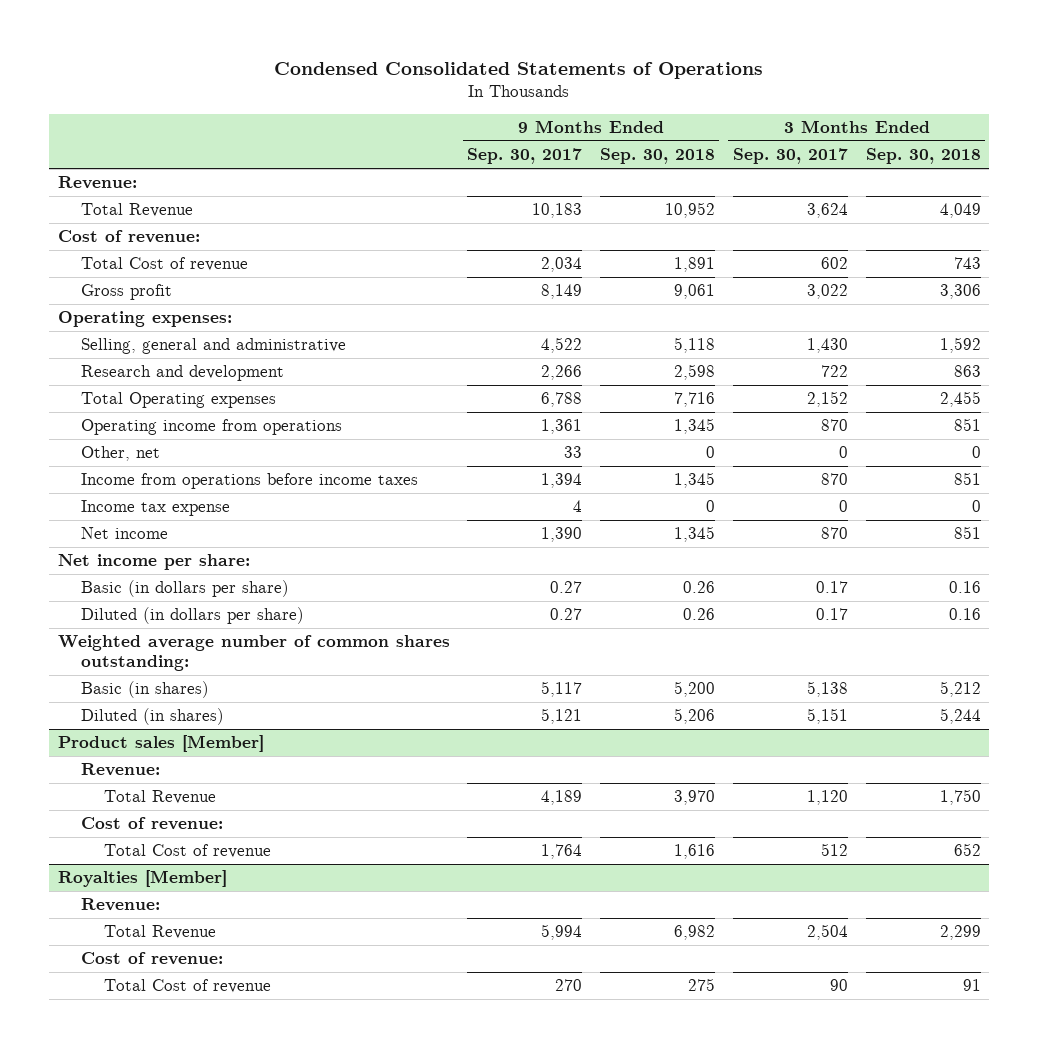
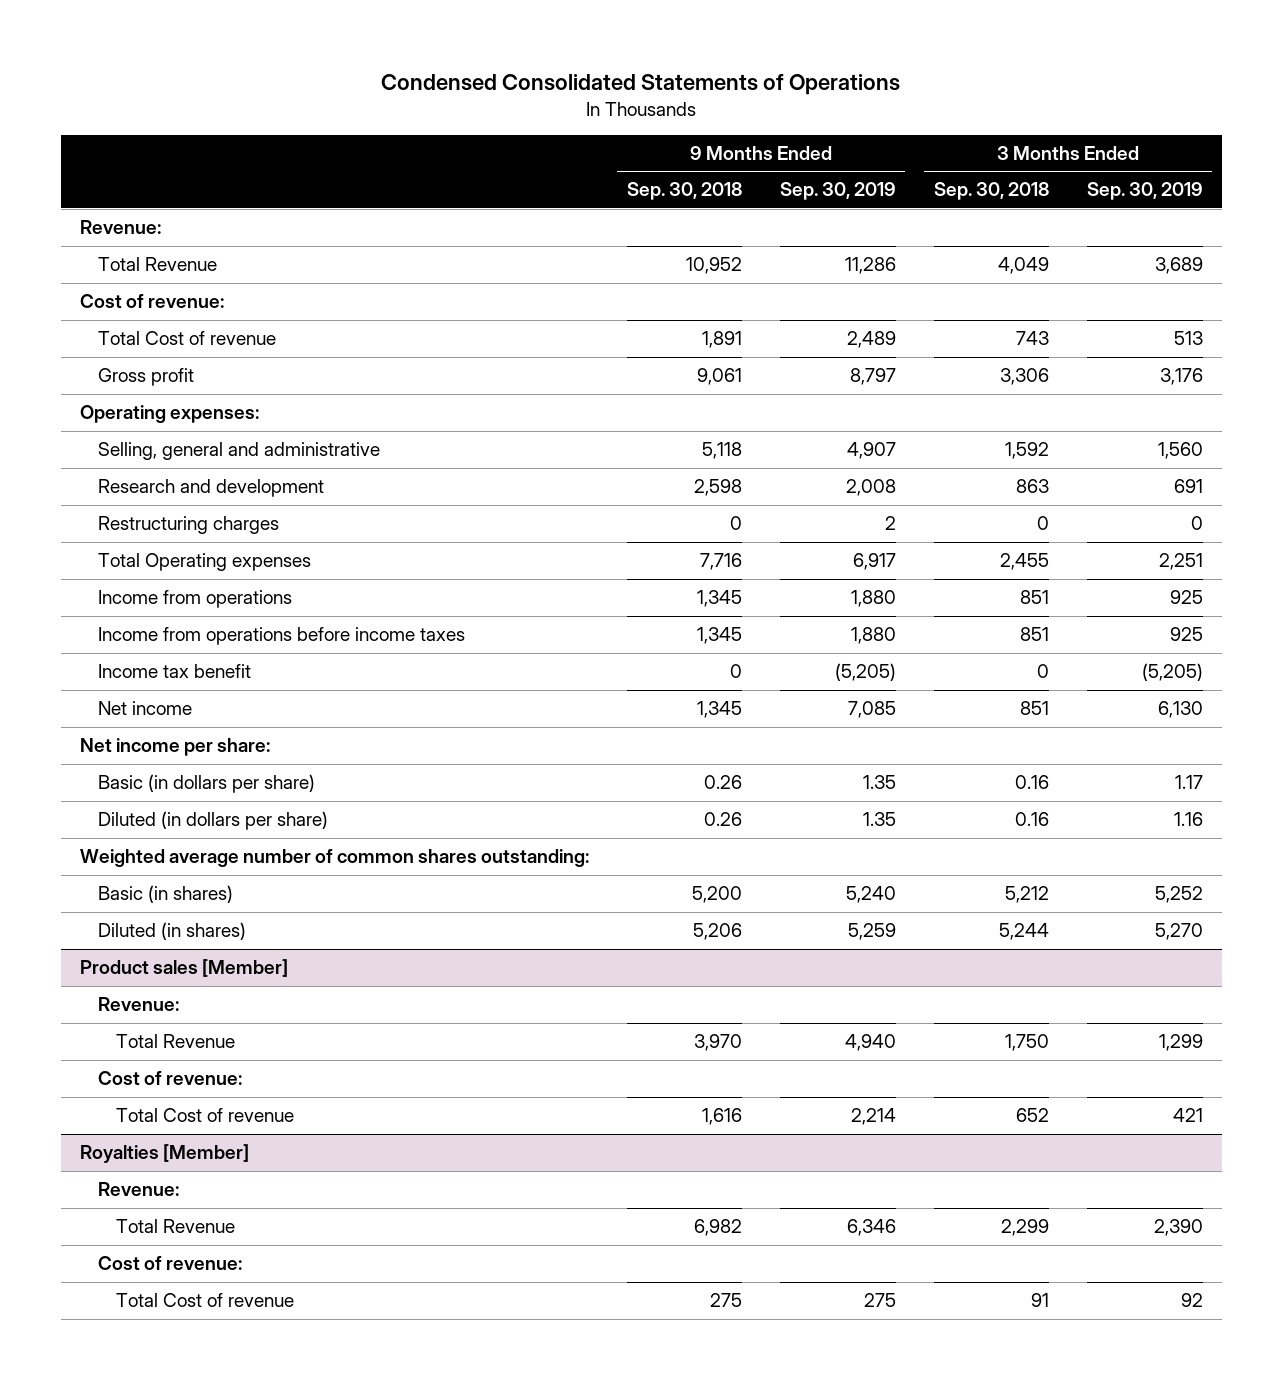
- | 9 Months Ended Sep. 30, 2017 | 9 Months Ended Sep. 30, 2018 | 3 Months Ended Sep. 30, 2017 | 3 Months Ended Sep. 30, 2018
+ | 9 Months Ended Sep. 30, 2018 | 9 Months Ended Sep. 30, 2019 | 3 Months Ended Sep. 30, 2018 | 3 Months Ended Sep. 30, 2019
+ Restructuring charges | 0 | 2 | 0 | 0
- Operating income from operations | 1,361 | 1,345 | 870 | 851
- Other, net | 33 | 0 | 0 | 0
+ Income from operations | 1,345 | 1,880 | 851 | 925
- Income tax expense | 4 | 0 | 0 | 0
+ Income tax benefit | 0 | (5,205) | 0 | (5,205)

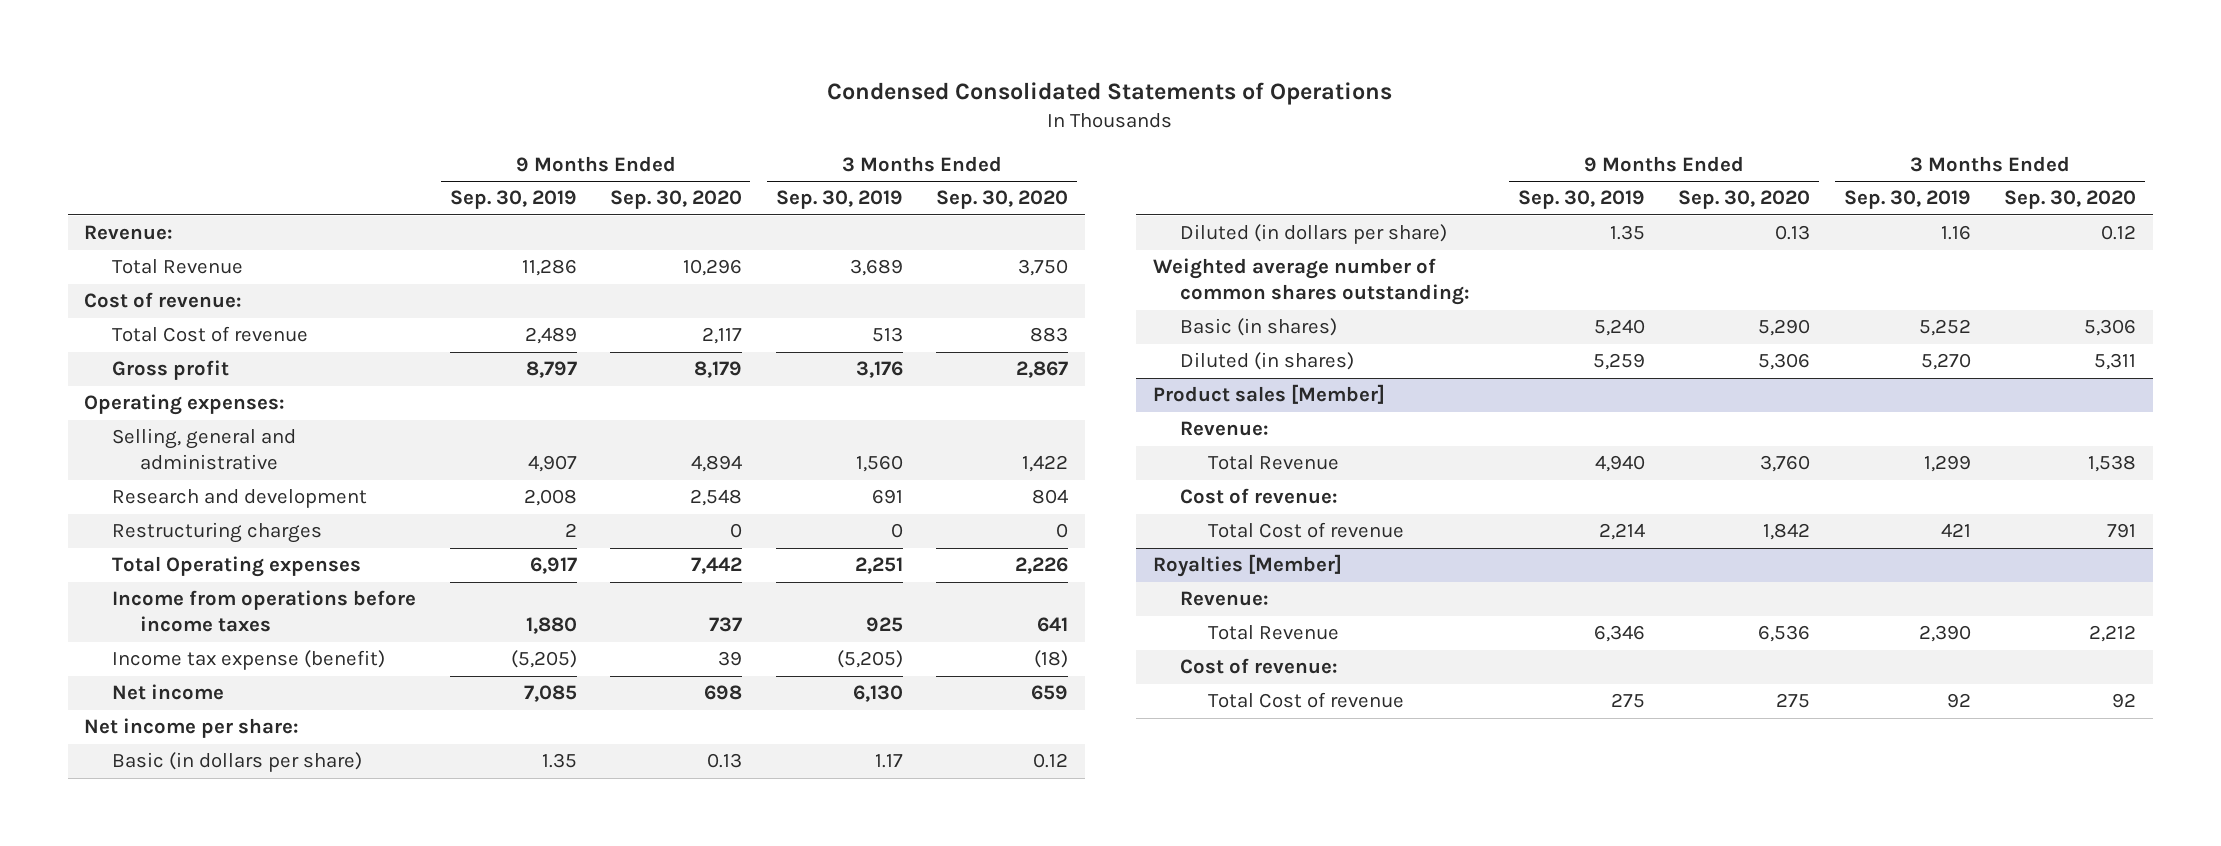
- | 9 Months Ended Sep. 30, 2018 | 9 Months Ended Sep. 30, 2019 | 3 Months Ended Sep. 30, 2018 | 3 Months Ended Sep. 30, 2019
+ | 9 Months Ended Sep. 30, 2019 | 9 Months Ended Sep. 30, 2020 | 3 Months Ended Sep. 30, 2019 | 3 Months Ended Sep. 30, 2020
- Income from operations | 1,345 | 1,880 | 851 | 925
- Income tax benefit | 0 | (5,205) | 0 | (5,205)
+ Income tax expense (benefit) | (5,205) | 39 | (5,205) | (18)

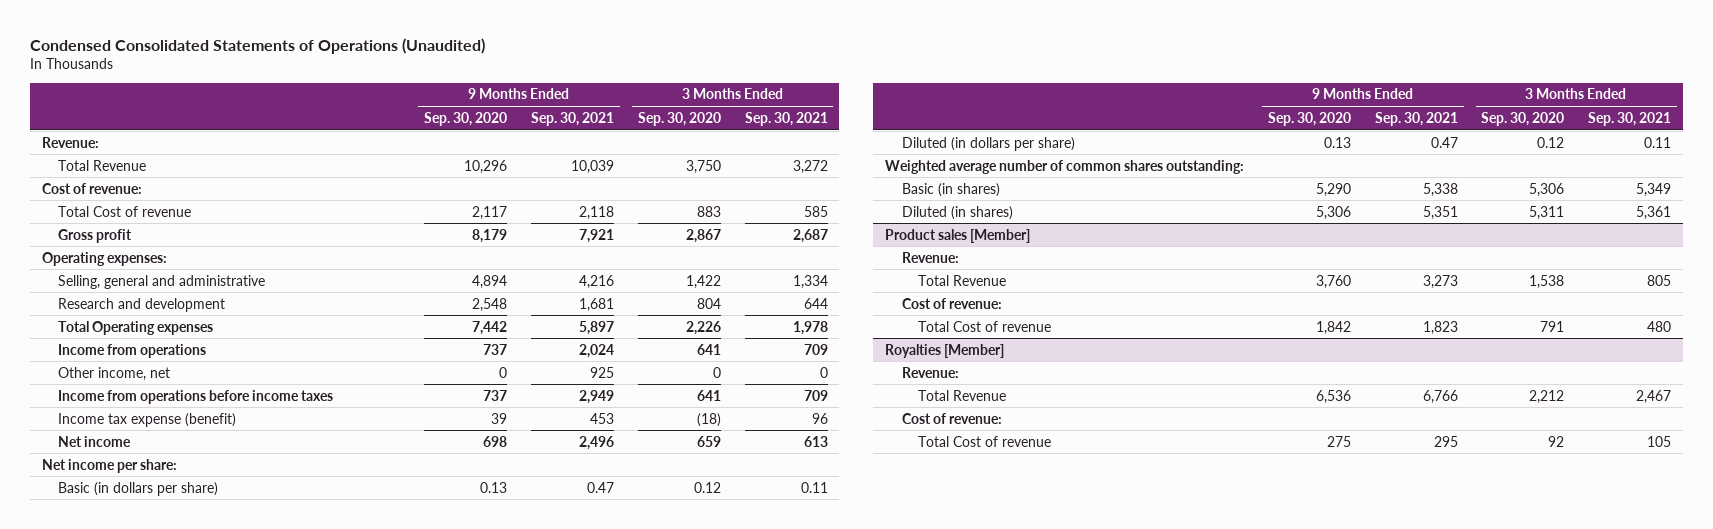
- Condensed Consolidated Statements of Operations
+ Condensed Consolidated Statements of Operations (Unaudited)
- | 9 Months Ended Sep. 30, 2019 | 9 Months Ended Sep. 30, 2020 | 3 Months Ended Sep. 30, 2019 | 3 Months Ended Sep. 30, 2020
+ | 9 Months Ended Sep. 30, 2020 | 9 Months Ended Sep. 30, 2021 | 3 Months Ended Sep. 30, 2020 | 3 Months Ended Sep. 30, 2021
- Restructuring charges | 2 | 0 | 0 | 0
+ Income from operations | 737 | 2,024 | 641 | 709
+ Other income, net | 0 | 925 | 0 | 0

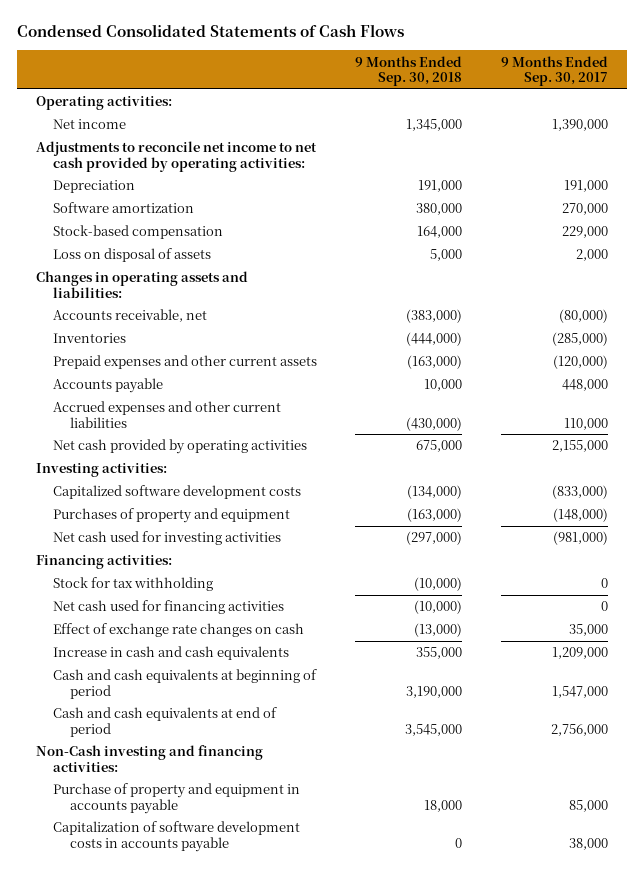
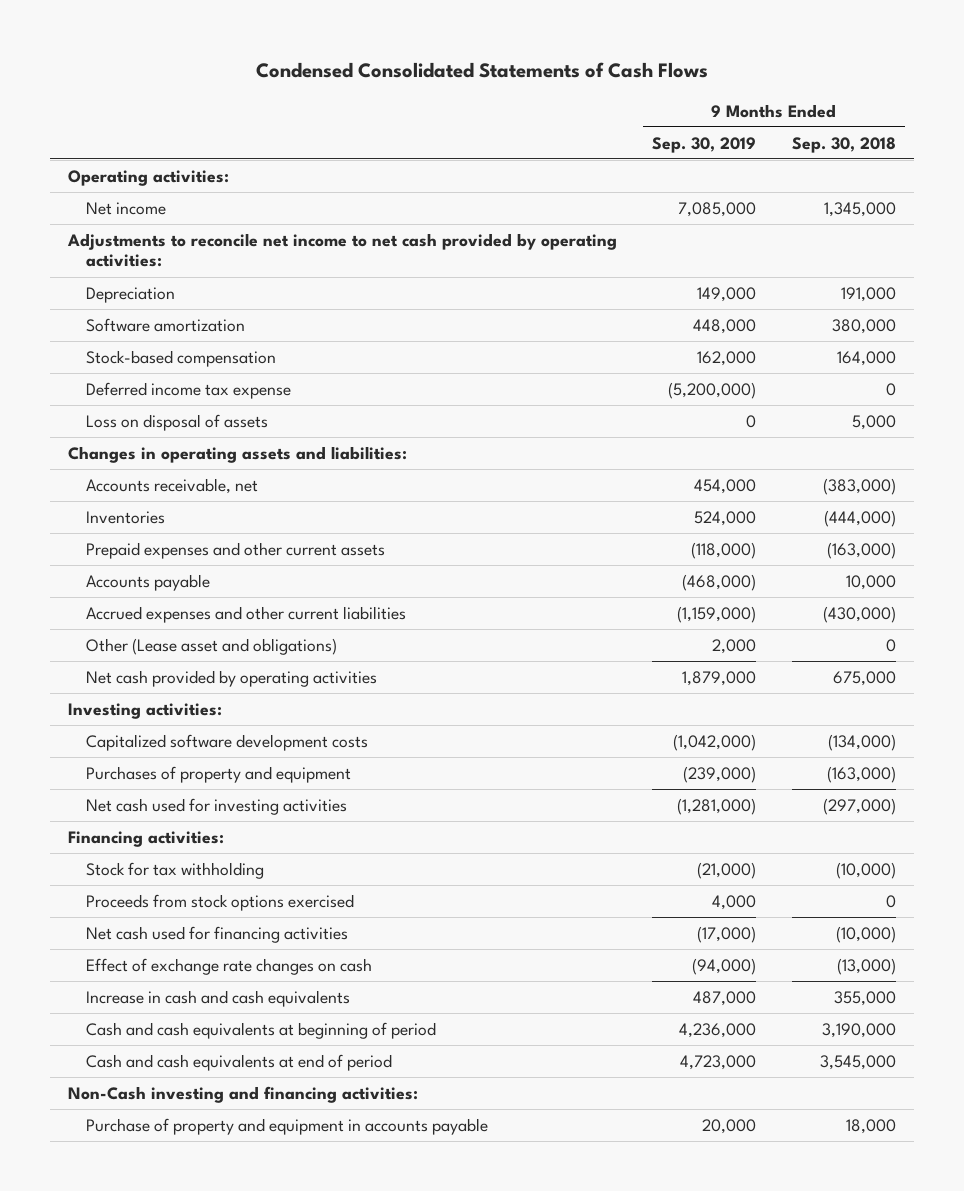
- | 9 Months Ended Sep. 30, 2018 | 9 Months Ended Sep. 30, 2017
+ | 9 Months Ended Sep. 30, 2019 | 9 Months Ended Sep. 30, 2018
+ Deferred income tax expense | (5,200,000) | 0
+ Other (Lease asset and obligations) | 2,000 | 0
+ Proceeds from stock options exercised | 4,000 | 0
- Capitalization of software development costs in accounts payable | 0 | 38,000

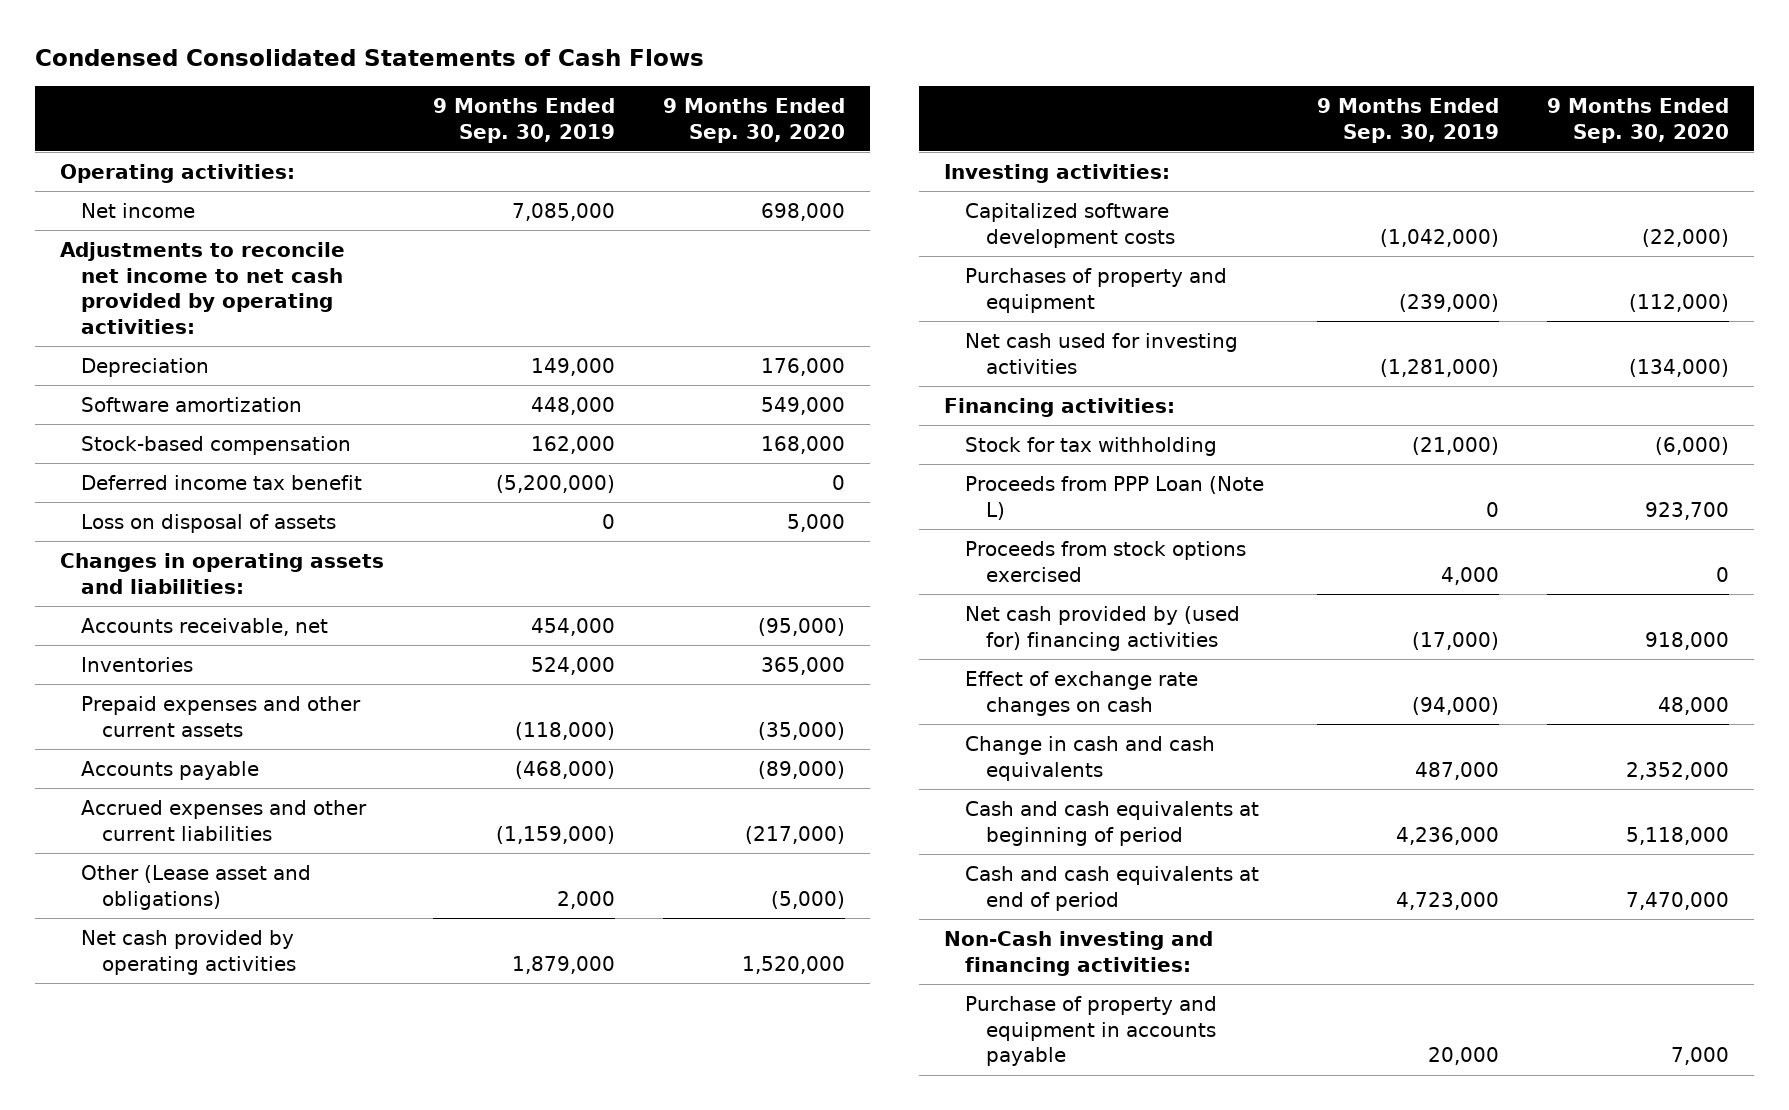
- | 9 Months Ended Sep. 30, 2019 | 9 Months Ended Sep. 30, 2018
+ | 9 Months Ended Sep. 30, 2019 | 9 Months Ended Sep. 30, 2020
- Deferred income tax expense | (5,200,000) | 0
+ Deferred income tax benefit | (5,200,000) | 0
+ Proceeds from PPP Loan (Note L) | 0 | 923,700
- Net cash used for financing activities | (17,000) | (10,000)
+ Net cash provided by (used for) financing activities | (17,000) | 918,000
- Increase in cash and cash equivalents | 487,000 | 355,000
+ Change in cash and cash equivalents | 487,000 | 2,352,000

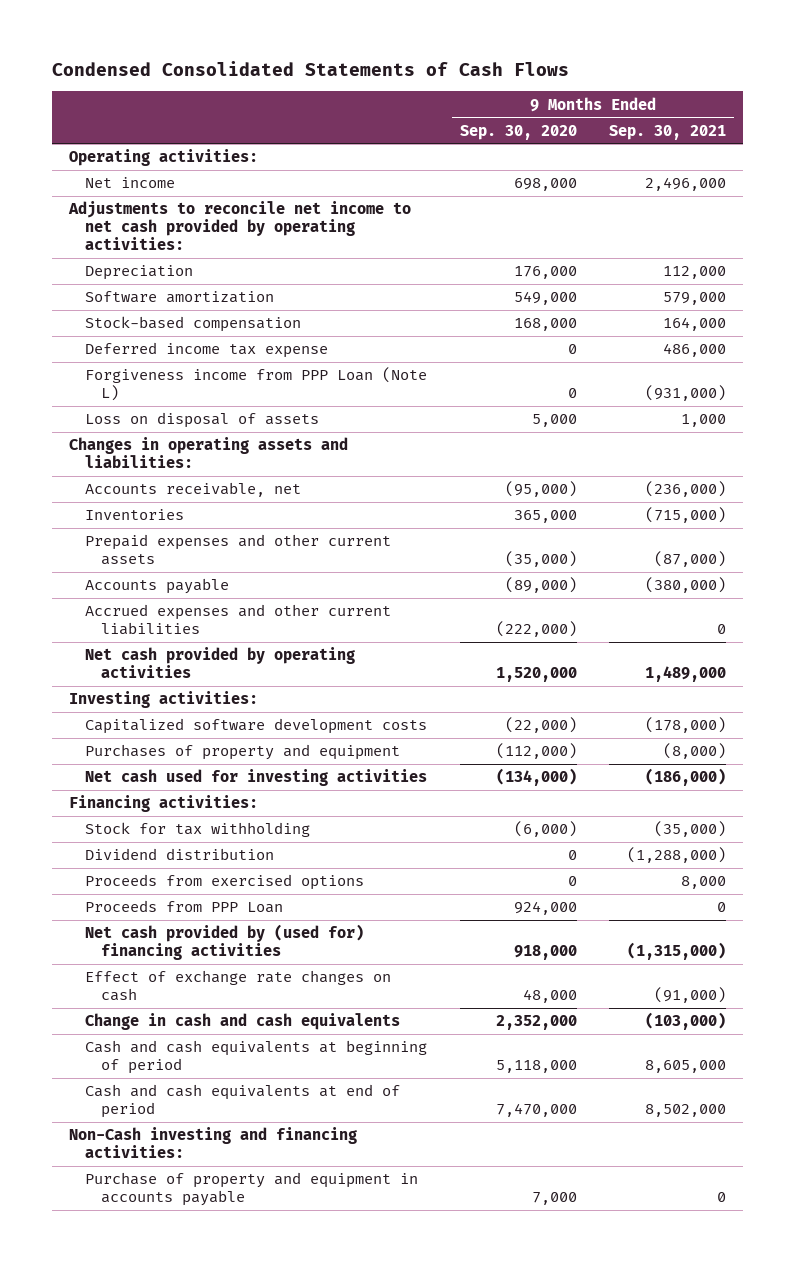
- | 9 Months Ended Sep. 30, 2019 | 9 Months Ended Sep. 30, 2020
+ | 9 Months Ended Sep. 30, 2020 | 9 Months Ended Sep. 30, 2021
- Deferred income tax benefit | (5,200,000) | 0
+ Deferred income tax expense | 0 | 486,000
+ Forgiveness income from PPP Loan (Note L) | 0 | (931,000)
- Accrued expenses and other current liabilities | (1,159,000) | (217,000)
- Other (Lease asset and obligations) | 2,000 | (5,000)
+ Accrued expenses and other current liabilities | (222,000) | 0
- Proceeds from PPP Loan (Note L) | 0 | 923,700
- Proceeds from stock options exercised | 4,000 | 0
+ Dividend distribution | 0 | (1,288,000)
+ Proceeds from exercised options | 0 | 8,000
+ Proceeds from PPP Loan | 924,000 | 0

